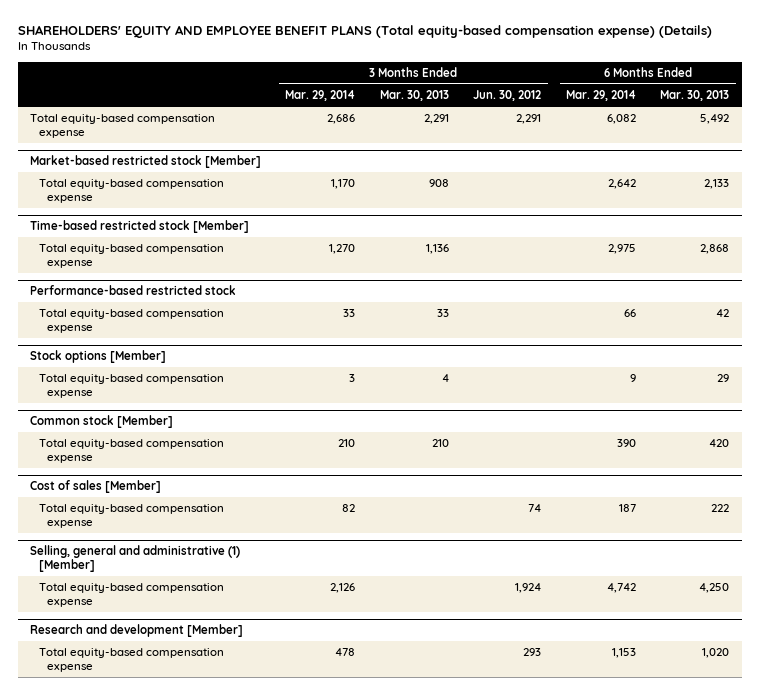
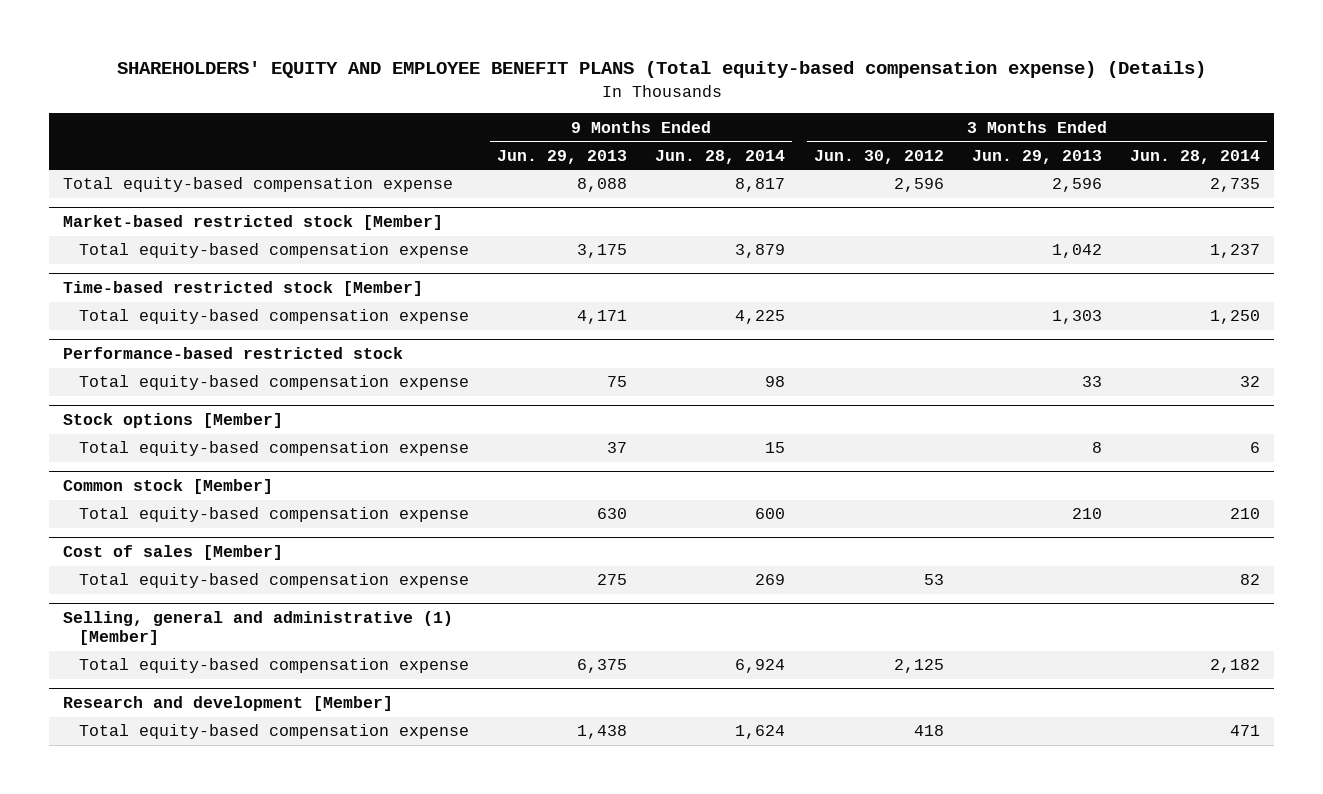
- | 3 Months Ended Mar. 29, 2014 | 3 Months Ended Mar. 30, 2013 | 3 Months Ended Jun. 30, 2012 | 6 Months Ended Mar. 29, 2014 | 6 Months Ended Mar. 30, 2013
+ | 9 Months Ended Jun. 29, 2013 | 9 Months Ended Jun. 28, 2014 | 3 Months Ended Jun. 30, 2012 | 3 Months Ended Jun. 29, 2013 | 3 Months Ended Jun. 28, 2014
- Total equity-based compensation expense | 2,686 | 2,291 | 2,291 | 6,082 | 5,492
+ Total equity-based compensation expense | 8,088 | 8,817 | 2,596 | 2,596 | 2,735
@ Cost of sales [Member]
- Total equity-based compensation expense | 82 | | 74 | 187 | 222
+ Total equity-based compensation expense | 275 | 269 | 53 | | 82
@ Selling, general and administrative (1) [Member]
- Total equity-based compensation expense | 2,126 | | 1,924 | 4,742 | 4,250
+ Total equity-based compensation expense | 6,375 | 6,924 | 2,125 | | 2,182
@ Research and development [Member]
- Total equity-based compensation expense | 478 | | 293 | 1,153 | 1,020
+ Total equity-based compensation expense | 1,438 | 1,624 | 418 | | 471

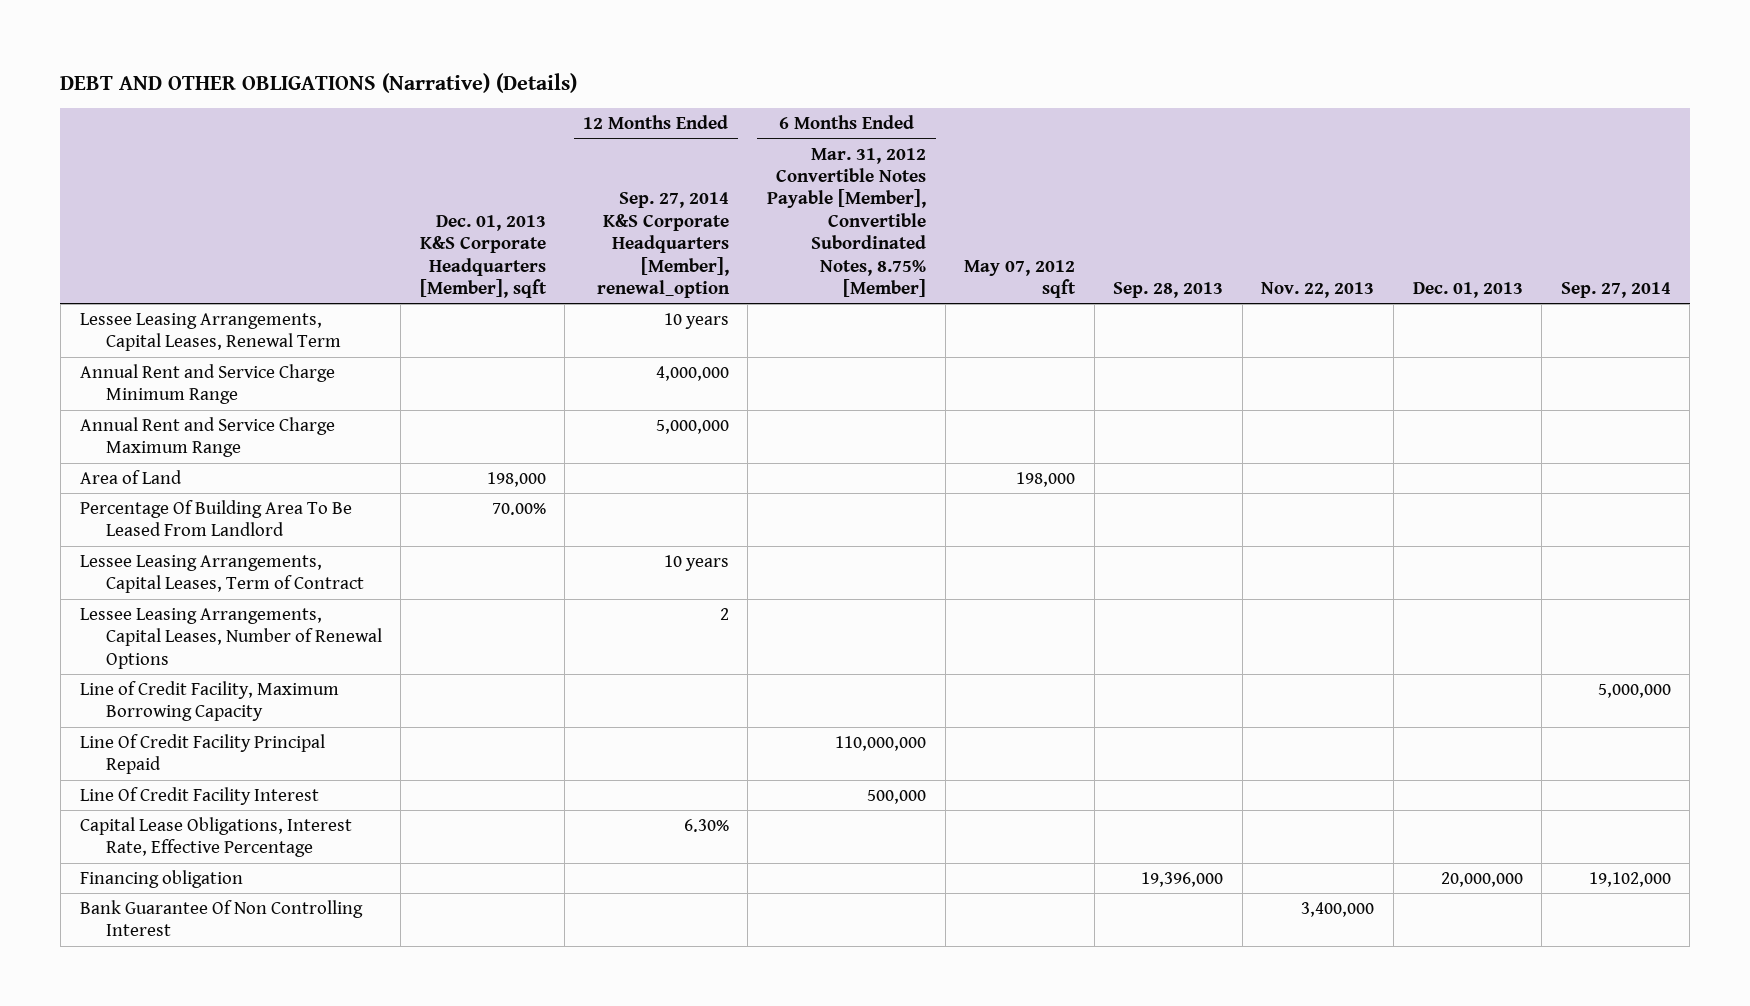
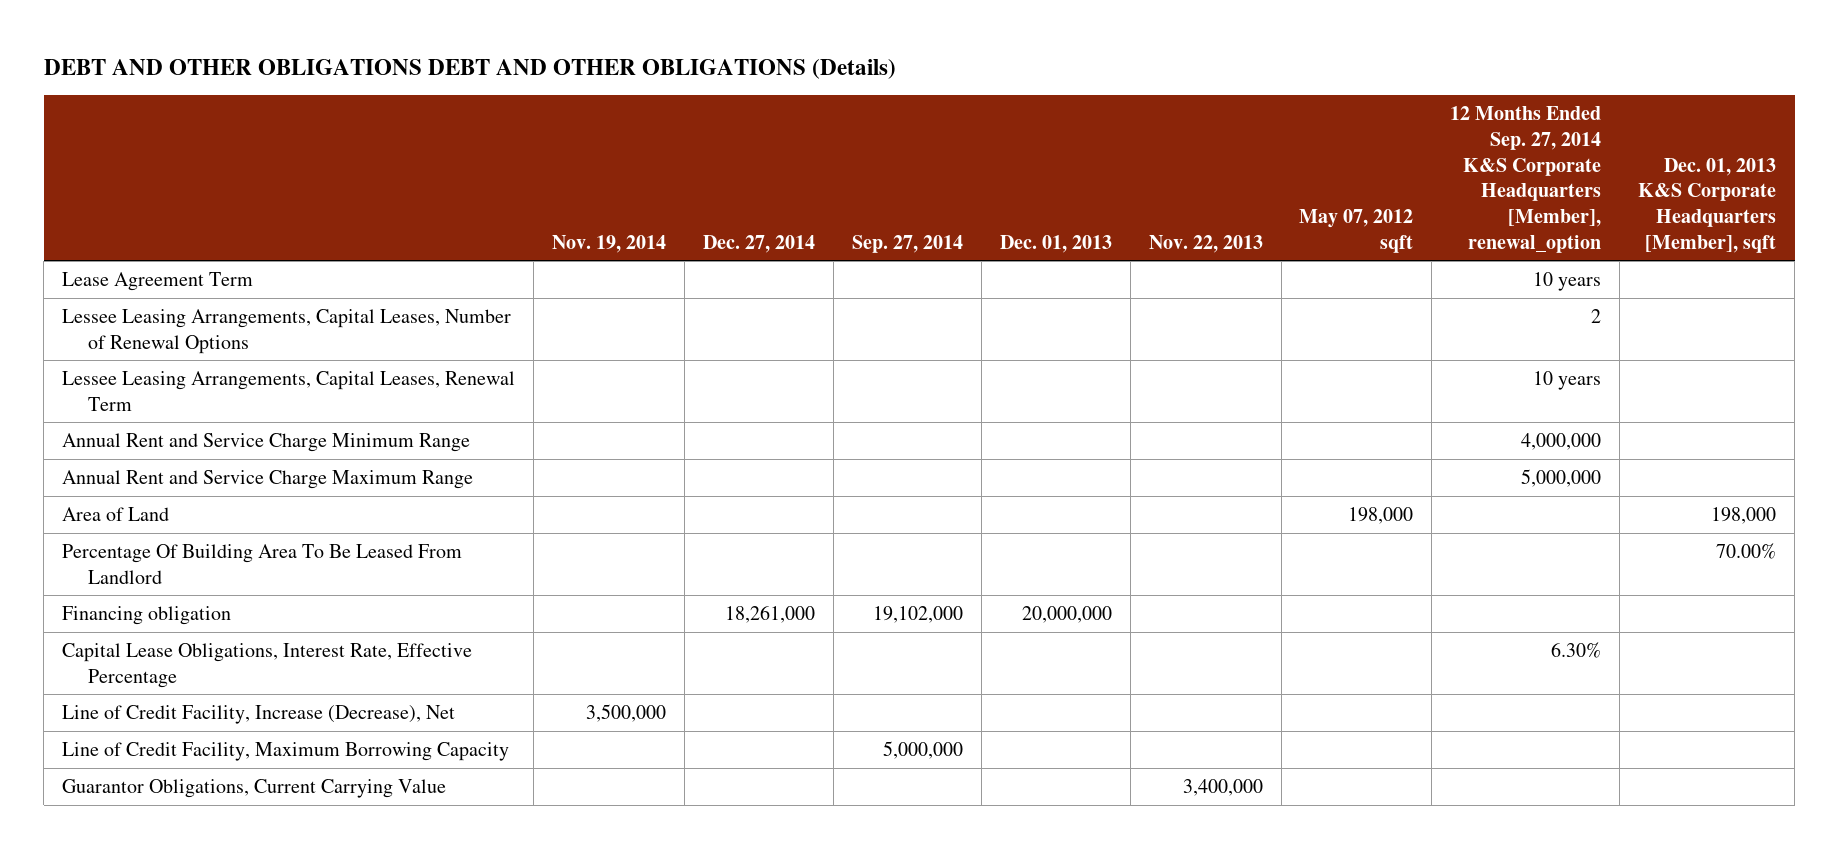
- DEBT AND OTHER OBLIGATIONS (Narrative) (Details)
+ DEBT AND OTHER OBLIGATIONS DEBT AND OTHER OBLIGATIONS (Details)
- | Dec. 01, 2013 K&S Corporate Headquarters [Member], sqft | 12 Months Ended Sep. 27, 2014 K&S Corporate Headquarters [Member], renewal_option | 6 Months Ended Mar. 31, 2012 Convertible Notes Payable [Member], Convertible Subordinated Notes, 8.75% [Member] | May 07, 2012 sqft | Sep. 28, 2013 | Nov. 22, 2013 | Dec. 01, 2013 | Sep. 27, 2014
+ | Nov. 19, 2014 | Dec. 27, 2014 | Sep. 27, 2014 | Dec. 01, 2013 | Nov. 22, 2013 | May 07, 2012 sqft | 12 Months Ended Sep. 27, 2014 K&S Corporate Headquarters [Member], renewal_option | Dec. 01, 2013 K&S Corporate Headquarters [Member], sqft
+ Lease Agreement Term | | | | | | | 10 years |
moved up: Lessee Leasing Arrangements, Capital Leases, Number of Renewal Options | | | | | | | 2 |
- Lessee Leasing Arrangements, Capital Leases, Term of Contract | | 10 years | | | | | |
- Line Of Credit Facility Principal Repaid | | | 110,000,000 | | | | |
- Line Of Credit Facility Interest | | | 500,000 | | | | |
- Bank Guarantee Of Non Controlling Interest | | | | | | 3,400,000 | |
moved down: Capital Lease Obligations, Interest Rate, Effective Percentage | | | | | | | 6.30% |
+ Line of Credit Facility, Increase (Decrease), Net | 3,500,000 | | | | | | |
moved down: Line of Credit Facility, Maximum Borrowing Capacity | | | 5,000,000 | | | | |
+ Guarantor Obligations, Current Carrying Value | | | | | 3,400,000 | | |

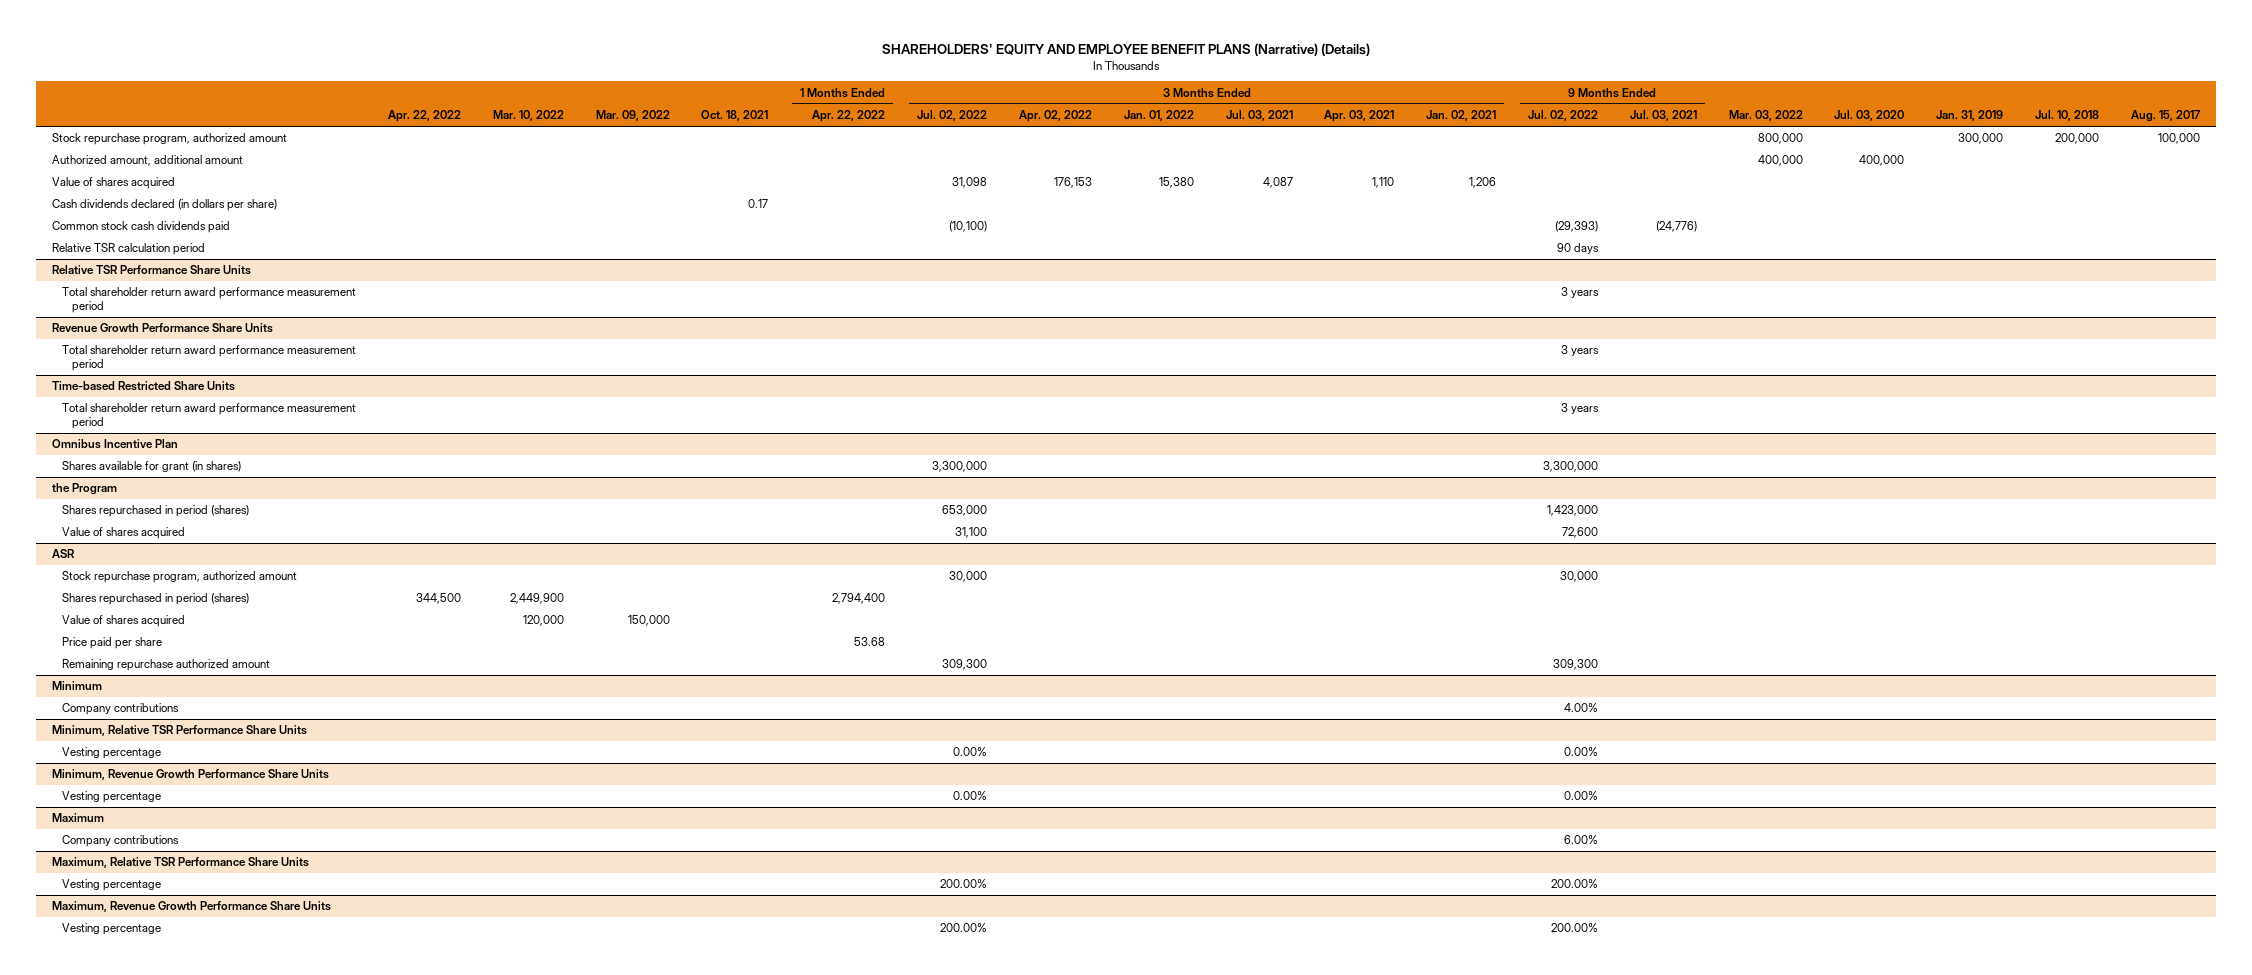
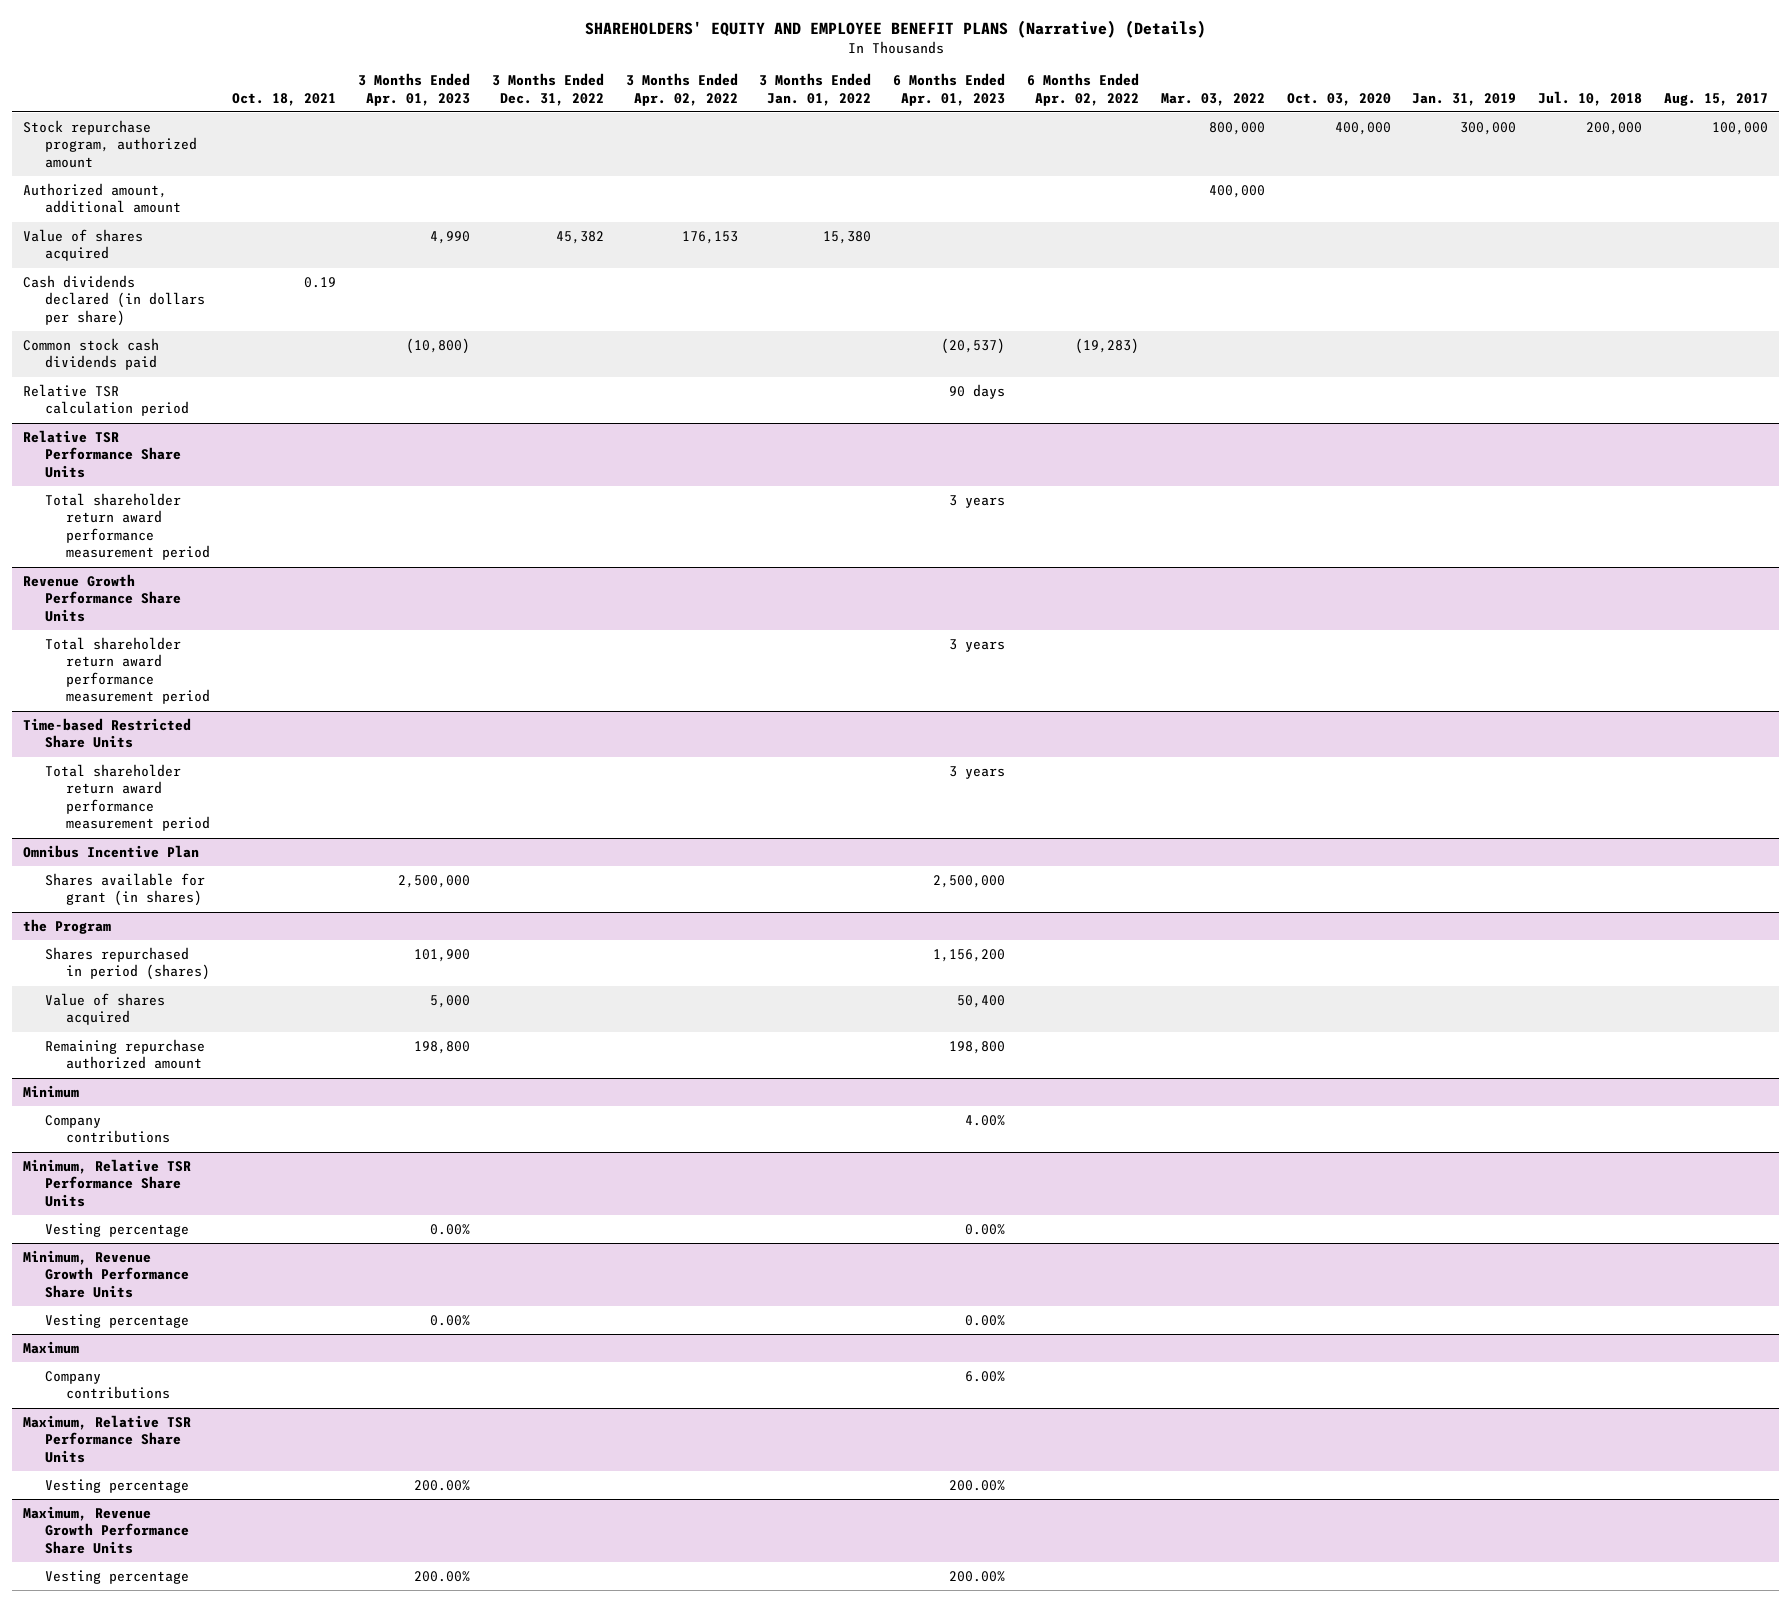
- | Apr. 22, 2022 | Mar. 10, 2022 | Mar. 09, 2022 | Oct. 18, 2021 | 1 Months Ended Apr. 22, 2022 | 3 Months Ended Jul. 02, 2022 | 3 Months Ended Apr. 02, 2022 | 3 Months Ended Jan. 01, 2022 | 3 Months Ended Jul. 03, 2021 | 3 Months Ended Apr. 03, 2021 | 3 Months Ended Jan. 02, 2021 | 9 Months Ended Jul. 02, 2022 | 9 Months Ended Jul. 03, 2021 | Mar. 03, 2022 | Jul. 03, 2020 | Jan. 31, 2019 | Jul. 10, 2018 | Aug. 15, 2017
+ | Oct. 18, 2021 | 3 Months Ended Apr. 01, 2023 | 3 Months Ended Dec. 31, 2022 | 3 Months Ended Apr. 02, 2022 | 3 Months Ended Jan. 01, 2022 | 6 Months Ended Apr. 01, 2023 | 6 Months Ended Apr. 02, 2022 | Mar. 03, 2022 | Oct. 03, 2020 | Jan. 31, 2019 | Jul. 10, 2018 | Aug. 15, 2017
- Cash dividends declared (in dollars per share) | | | | 0.17 | | | | | | | | | | | | | |
+ Cash dividends declared (in dollars per share) | 0.19 | | | | | | | | | | |
- ASR
- Stock repurchase program, authorized amount | | | | | | 30,000 | | | | | | 30,000 | | | | | |
- Shares repurchased in period (shares) | 344,500 | 2,449,900 | | | 2,794,400 | | | | | | | | | | | | |
- Value of shares acquired | | 120,000 | 150,000 | | | | | | | | | | | | | | |
- Price paid per share | | | | | 53.68 | | | | | | | | | | | | |
- Remaining repurchase authorized amount | | | | | | 309,300 | | | | | | 309,300 | | | | | |
@ the Program
+ Remaining repurchase authorized amount | | 198,800 | | | | 198,800 | | | | | |

